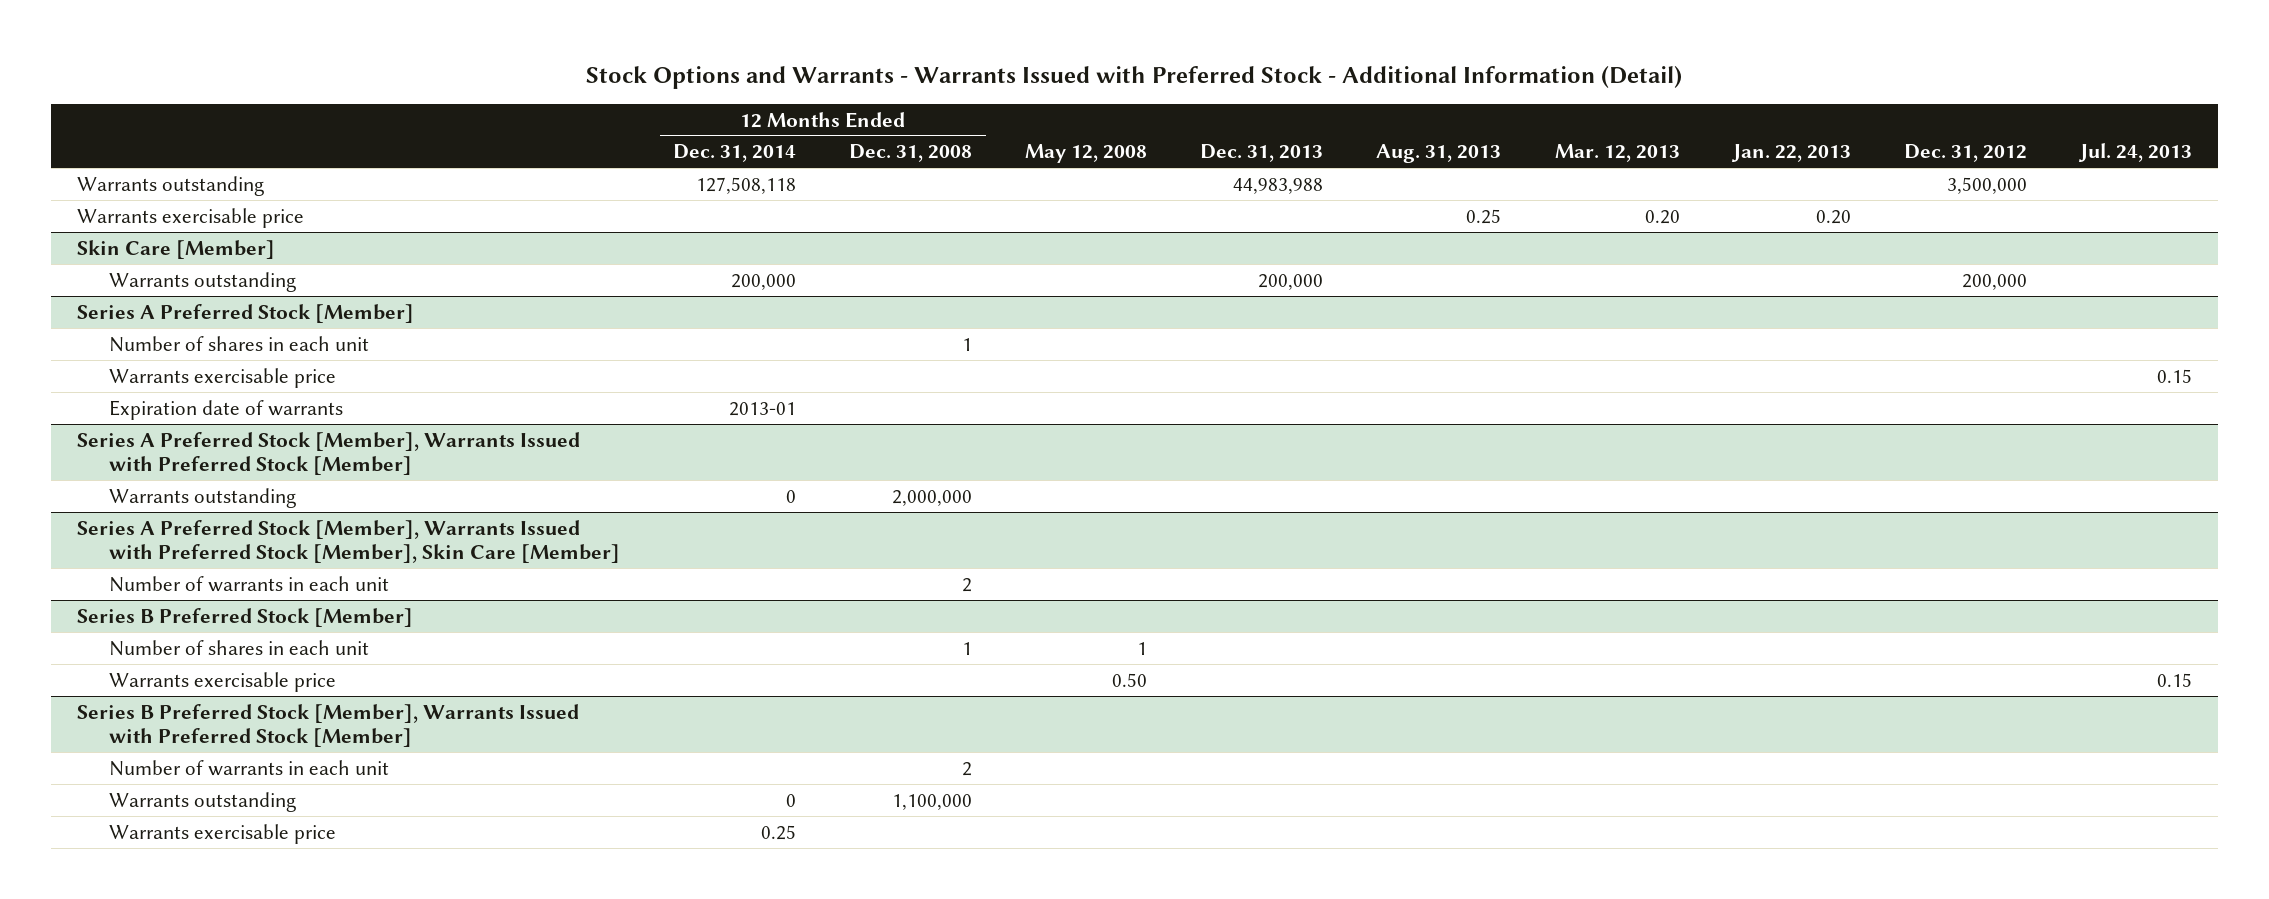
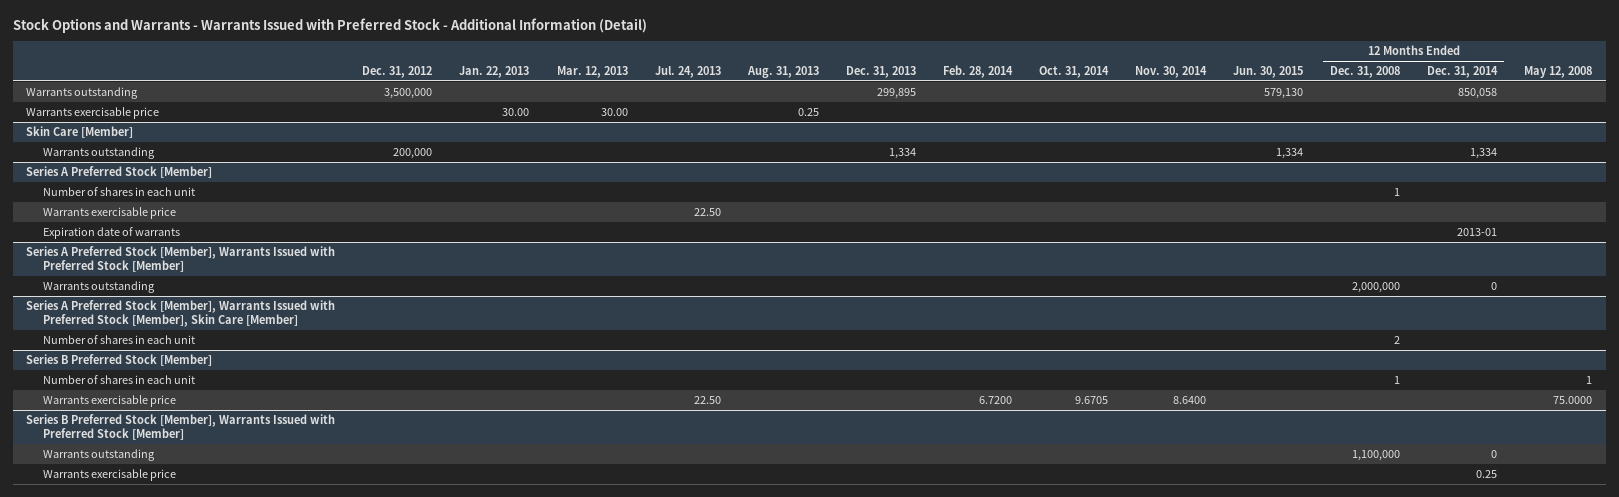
- | 12 Months Ended Dec. 31, 2014 | 12 Months Ended Dec. 31, 2008 | May 12, 2008 | Dec. 31, 2013 | Aug. 31, 2013 | Mar. 12, 2013 | Jan. 22, 2013 | Dec. 31, 2012 | Jul. 24, 2013
+ | Dec. 31, 2012 | Jan. 22, 2013 | Mar. 12, 2013 | Jul. 24, 2013 | Aug. 31, 2013 | Dec. 31, 2013 | Feb. 28, 2014 | Oct. 31, 2014 | Nov. 30, 2014 | Jun. 30, 2015 | 12 Months Ended Dec. 31, 2008 | 12 Months Ended Dec. 31, 2014 | May 12, 2008
- Warrants outstanding | 127,508,118 | | | 44,983,988 | | | | 3,500,000 |
- Warrants exercisable price | | | | | 0.25 | 0.20 | 0.20 | |
+ Warrants outstanding | 3,500,000 | | | | | 299,895 | | | | 579,130 | | 850,058 |
+ Warrants exercisable price | | 30.00 | 30.00 | | 0.25 | | | | | | | |
@ Skin Care [Member]
- Warrants outstanding | 200,000 | | | 200,000 | | | | 200,000 |
+ Warrants outstanding | 200,000 | | | | | 1,334 | | | | 1,334 | | 1,334 |
@ Series A Preferred Stock [Member]
- Warrants exercisable price | | | | | | | | | 0.15
+ Warrants exercisable price | | | | 22.50 | | | | | | | | |
@ Series A Preferred Stock [Member], Warrants Issued with Preferred Stock [Member], Skin Care [Member]
- Number of warrants in each unit | | 2 | | | | | | |
+ Number of shares in each unit | | | | | | | | | | | 2 | |
@ Series B Preferred Stock [Member]
- Warrants exercisable price | | | 0.50 | | | | | | 0.15
+ Warrants exercisable price | | | | 22.50 | | | 6.7200 | 9.6705 | 8.6400 | | | | 75.0000
@ Series B Preferred Stock [Member], Warrants Issued with Preferred Stock [Member]
- Number of warrants in each unit | | 2 | | | | | | |

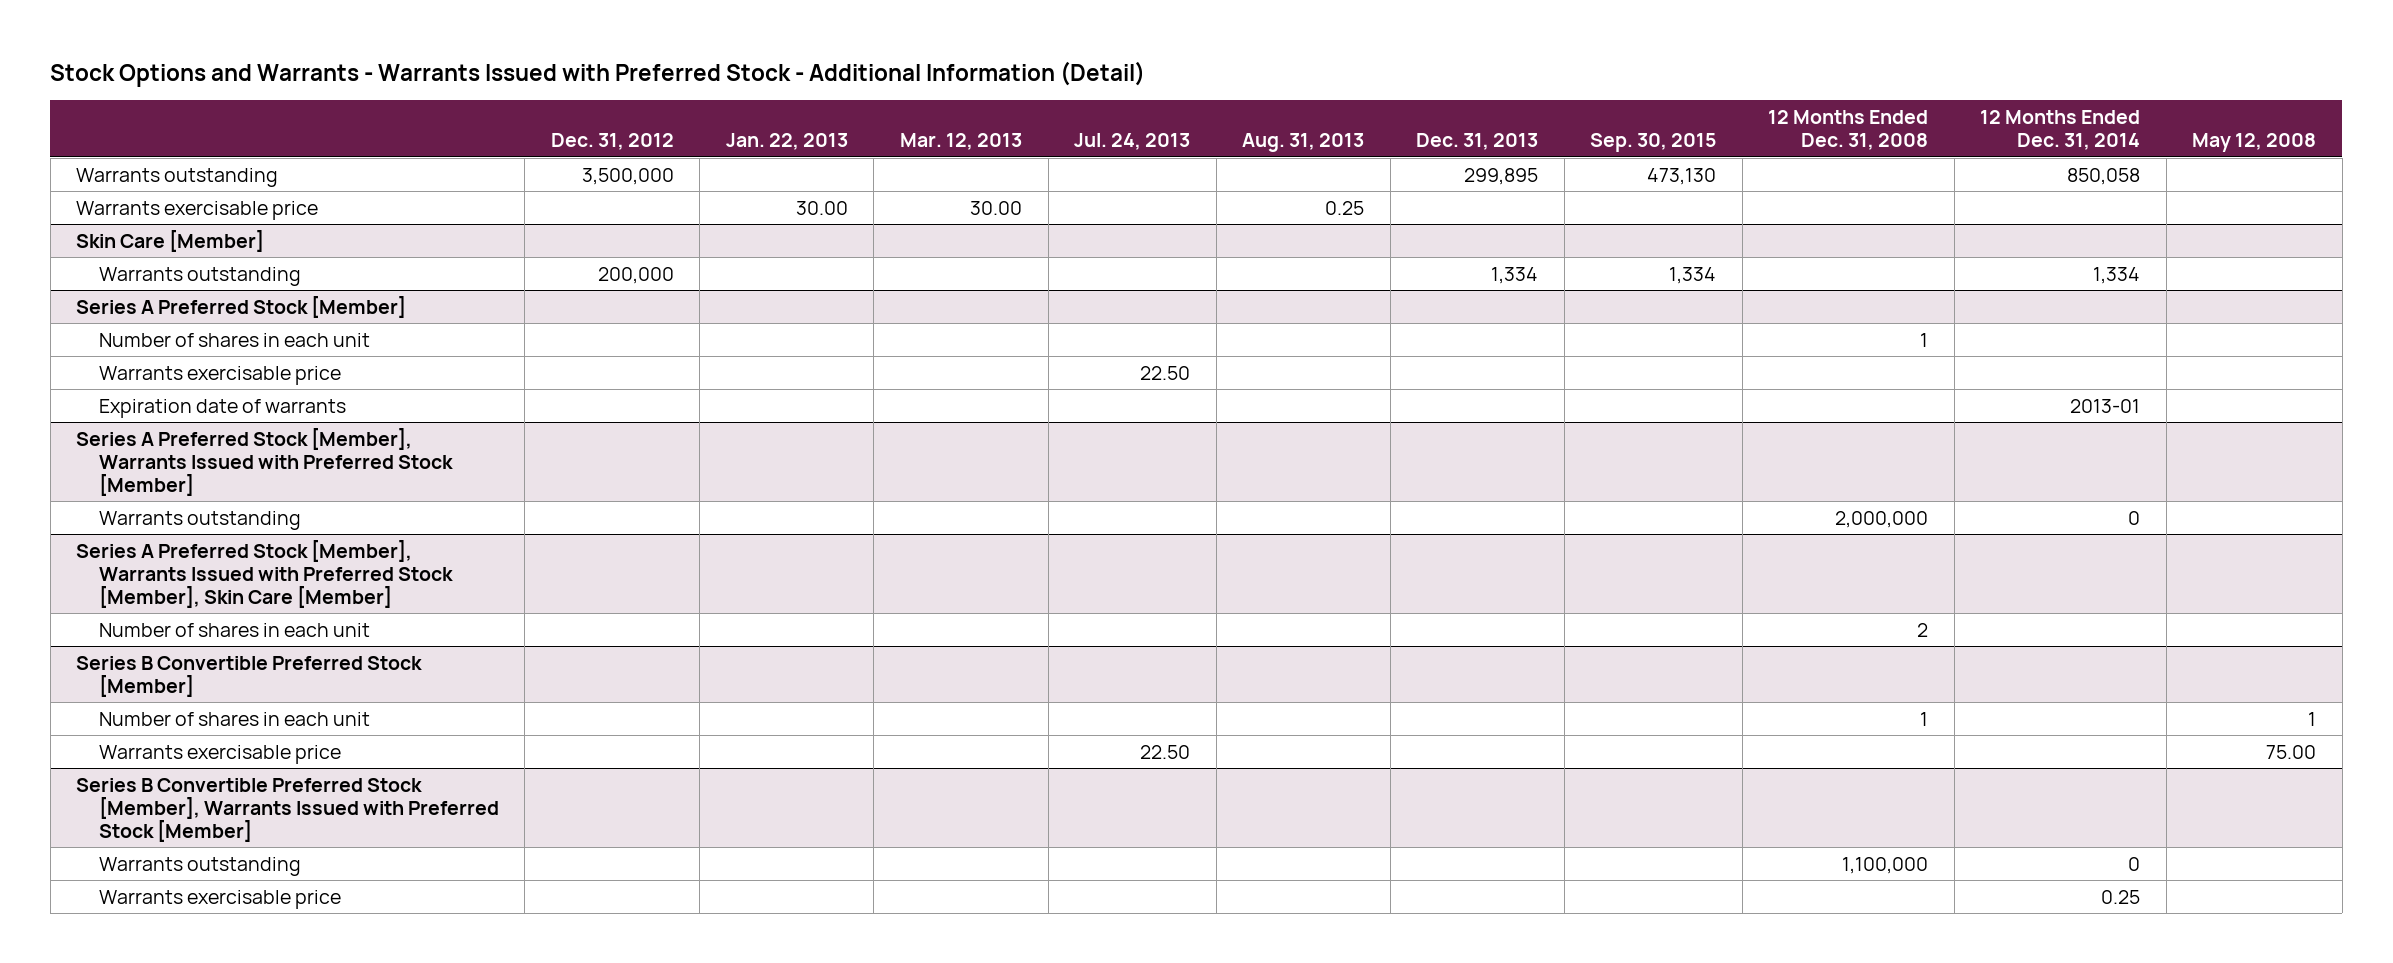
- | Dec. 31, 2012 | Jan. 22, 2013 | Mar. 12, 2013 | Jul. 24, 2013 | Aug. 31, 2013 | Dec. 31, 2013 | Feb. 28, 2014 | Oct. 31, 2014 | Nov. 30, 2014 | Jun. 30, 2015 | 12 Months Ended Dec. 31, 2008 | 12 Months Ended Dec. 31, 2014 | May 12, 2008
+ | Dec. 31, 2012 | Jan. 22, 2013 | Mar. 12, 2013 | Jul. 24, 2013 | Aug. 31, 2013 | Dec. 31, 2013 | Sep. 30, 2015 | 12 Months Ended Dec. 31, 2008 | 12 Months Ended Dec. 31, 2014 | May 12, 2008
- Series B Preferred Stock [Member]
+ Series B Convertible Preferred Stock [Member]
- Warrants exercisable price | | | | 22.50 | | | 6.7200 | 9.6705 | 8.6400 | | | | 75.0000
- Series B Preferred Stock [Member], Warrants Issued with Preferred Stock [Member]
+ Warrants exercisable price | | | | 22.50 | | | | | | 75.00
+ Series B Convertible Preferred Stock [Member], Warrants Issued with Preferred Stock [Member]

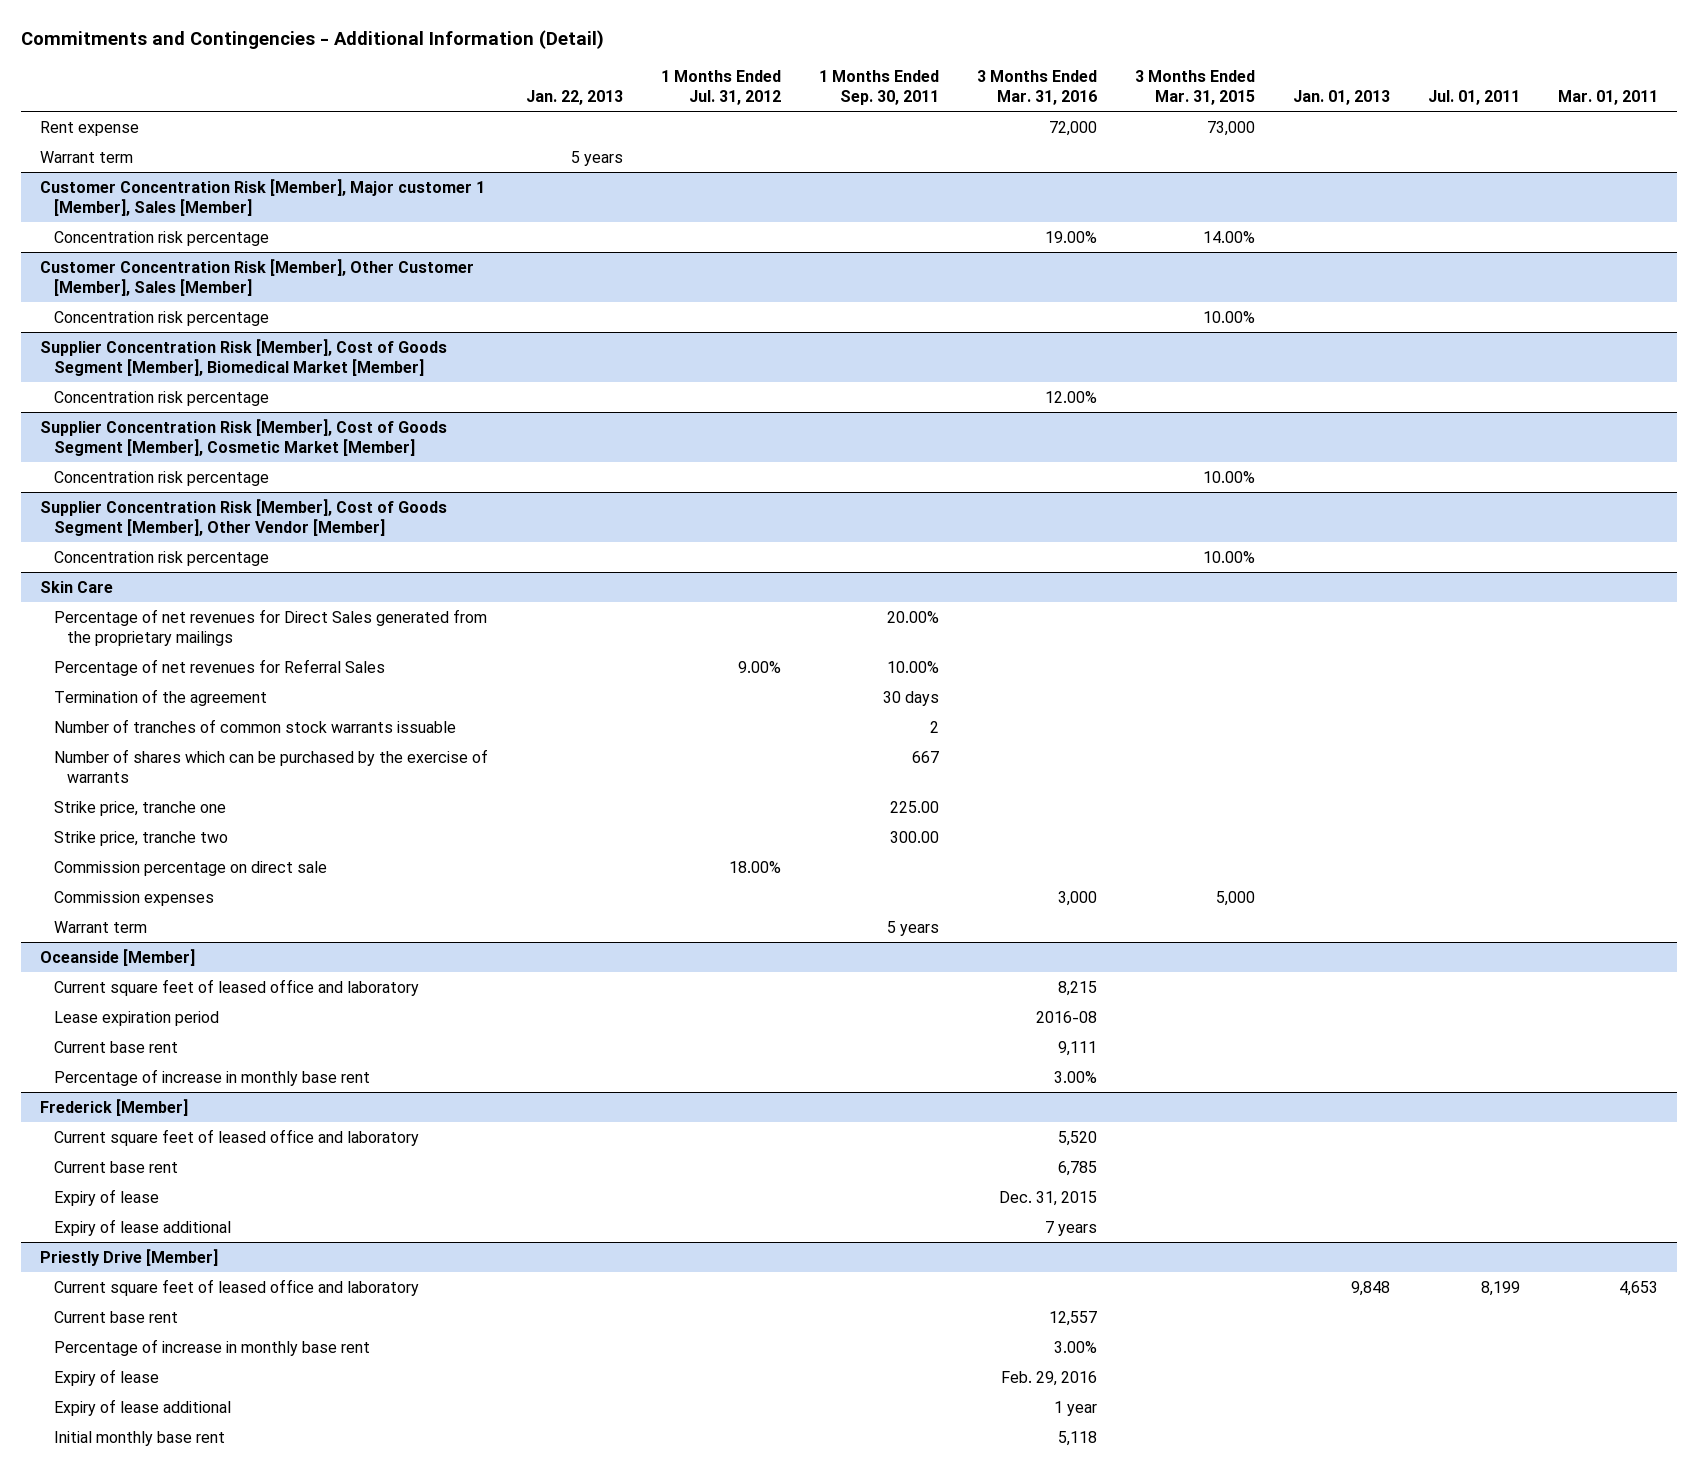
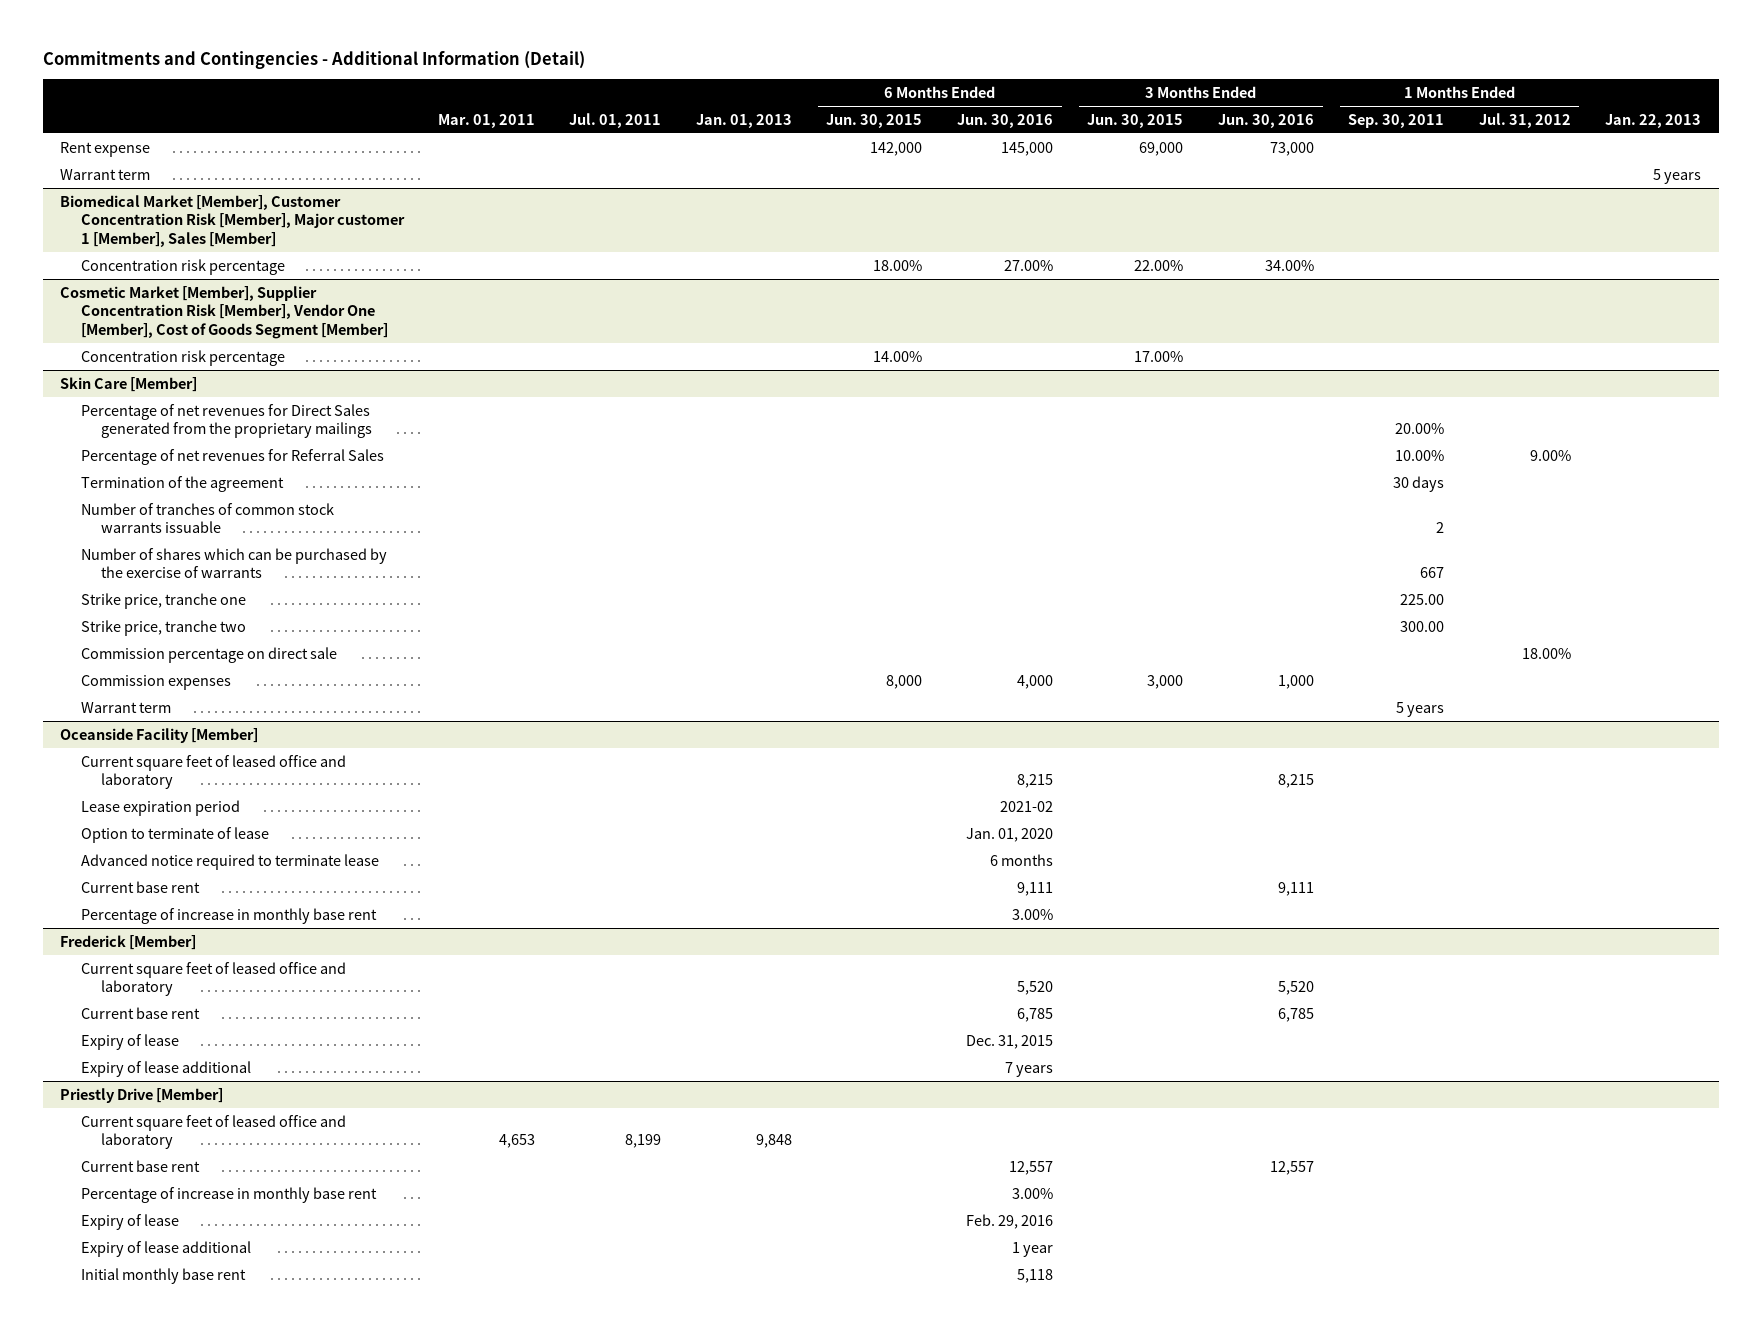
- | Jan. 22, 2013 | 1 Months Ended Jul. 31, 2012 | 1 Months Ended Sep. 30, 2011 | 3 Months Ended Mar. 31, 2016 | 3 Months Ended Mar. 31, 2015 | Jan. 01, 2013 | Jul. 01, 2011 | Mar. 01, 2011
+ | Mar. 01, 2011 | Jul. 01, 2011 | Jan. 01, 2013 | 6 Months Ended Jun. 30, 2015 | 6 Months Ended Jun. 30, 2016 | 3 Months Ended Jun. 30, 2015 | 3 Months Ended Jun. 30, 2016 | 1 Months Ended Sep. 30, 2011 | 1 Months Ended Jul. 31, 2012 | Jan. 22, 2013
- Customer Concentration Risk [Member], Major customer 1 [Member], Sales [Member]
+ Biomedical Market [Member], Customer Concentration Risk [Member], Major customer 1 [Member], Sales [Member]
- Customer Concentration Risk [Member], Other Customer [Member], Sales [Member]
- Concentration risk percentage | | | | | 10.00% | | |
- Supplier Concentration Risk [Member], Cost of Goods Segment [Member], Biomedical Market [Member]
- Concentration risk percentage | | | | 12.00% | | | |
- Supplier Concentration Risk [Member], Cost of Goods Segment [Member], Cosmetic Market [Member]
+ Cosmetic Market [Member], Supplier Concentration Risk [Member], Vendor One [Member], Cost of Goods Segment [Member]
- Supplier Concentration Risk [Member], Cost of Goods Segment [Member], Other Vendor [Member]
- Concentration risk percentage | | | | | 10.00% | | |
- Skin Care
+ Skin Care [Member]
- Oceanside [Member]
+ Oceanside Facility [Member]
+ Option to terminate of lease | | | | | Jan. 01, 2020 | | | | |
+ Advanced notice required to terminate lease | | | | | 6 months | | | | |

